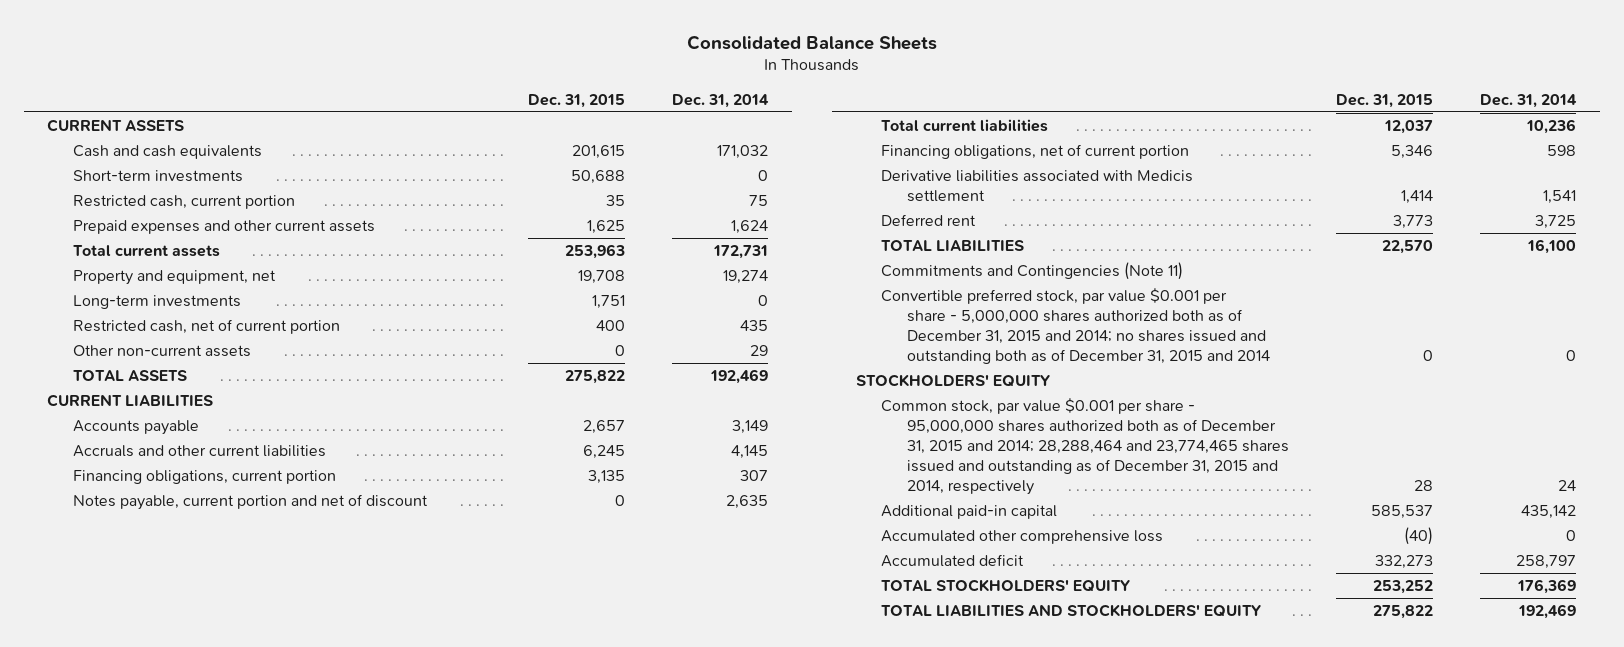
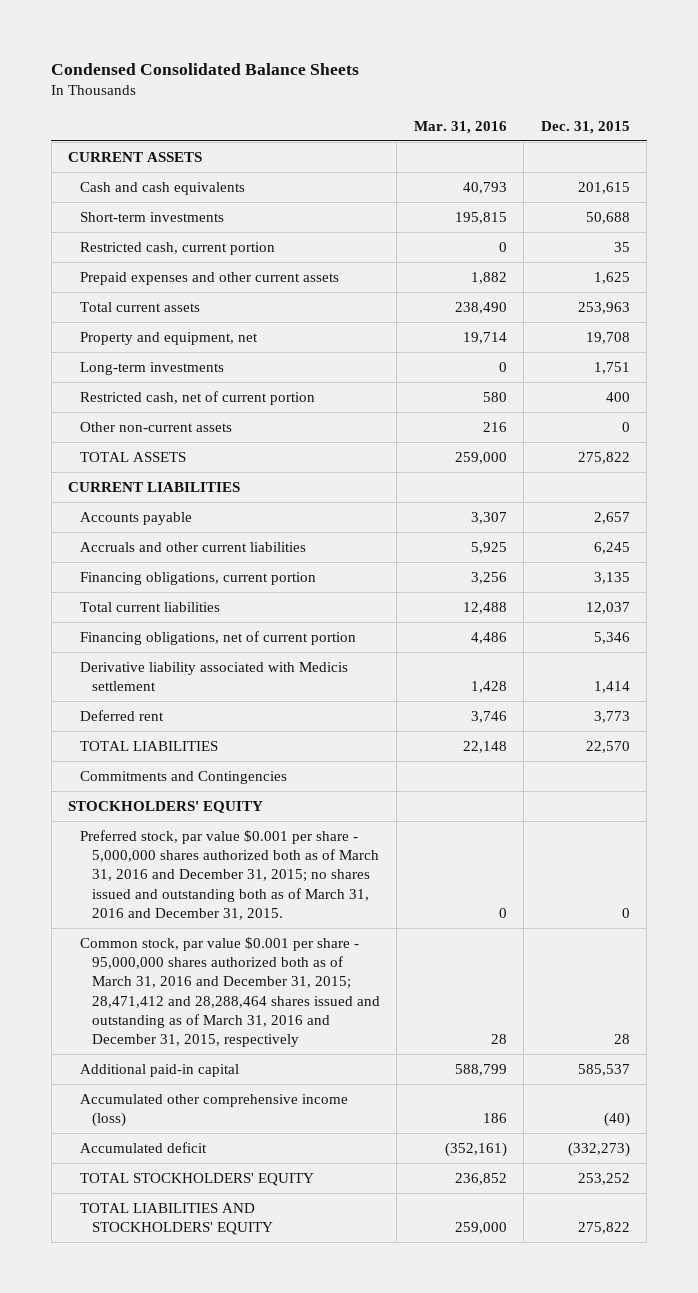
- Consolidated Balance Sheets
+ Condensed Consolidated Balance Sheets
- | Dec. 31, 2015 | Dec. 31, 2014
+ | Mar. 31, 2016 | Dec. 31, 2015
- Notes payable, current portion and net of discount | 0 | 2,635
- Derivative liabilities associated with Medicis settlement | 1,414 | 1,541
+ Derivative liability associated with Medicis settlement | 1,428 | 1,414
- Commitments and Contingencies (Note 11)
- Convertible preferred stock, par value $0.001 per share - 5,000,000 shares authorized both as of December 31, 2015 and 2014; no shares issued and outstanding both as of December 31, 2015 and 2014 | 0 | 0
+ Commitments and Contingencies
- Common stock, par value $0.001 per share - 95,000,000 shares authorized both as of December 31, 2015 and 2014; 28,288,464 and 23,774,465 shares issued and outstanding as of December 31, 2015 and 2014, respectively | 28 | 24
+ Preferred stock, par value $0.001 per share - 5,000,000 shares authorized both as of March 31, 2016 and December 31, 2015; no shares issued and outstanding both as of March 31, 2016 and December 31, 2015. | 0 | 0
+ Common stock, par value $0.001 per share - 95,000,000 shares authorized both as of March 31, 2016 and December 31, 2015; 28,471,412 and 28,288,464 shares issued and outstanding as of March 31, 2016 and December 31, 2015, respectively | 28 | 28
- Accumulated other comprehensive loss | (40) | 0
- Accumulated deficit | 332,273 | 258,797
+ Accumulated other comprehensive income (loss) | 186 | (40)
+ Accumulated deficit | (352,161) | (332,273)

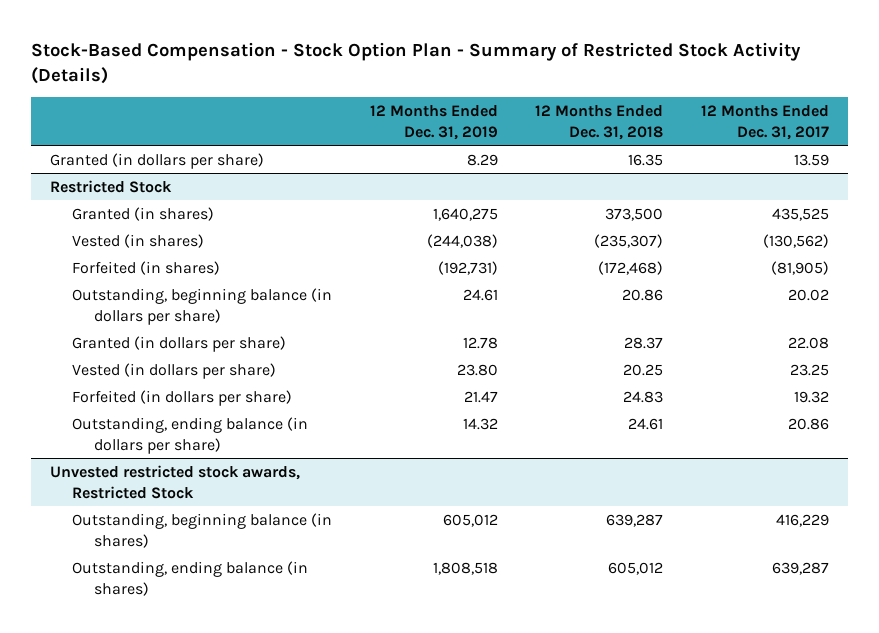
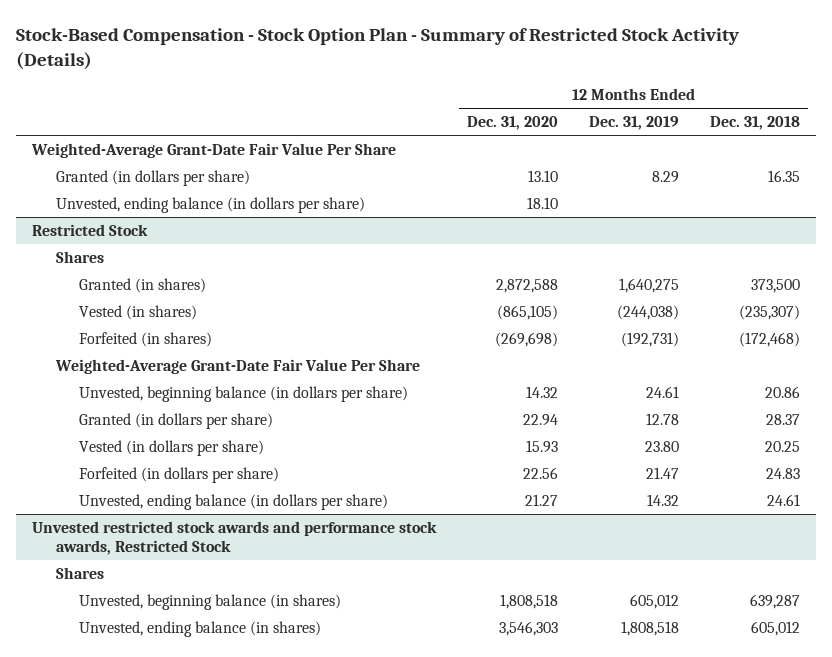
- | 12 Months Ended Dec. 31, 2019 | 12 Months Ended Dec. 31, 2018 | 12 Months Ended Dec. 31, 2017
+ | 12 Months Ended Dec. 31, 2020 | 12 Months Ended Dec. 31, 2019 | 12 Months Ended Dec. 31, 2018
+ Weighted-Average Grant-Date Fair Value Per Share
+ Unvested, ending balance (in dollars per share) | 18.10 | |
@ Restricted Stock
+ Shares
- Outstanding, beginning balance (in dollars per share) | 24.61 | 20.86 | 20.02
+ Weighted-Average Grant-Date Fair Value Per Share
+ Unvested, beginning balance (in dollars per share) | 14.32 | 24.61 | 20.86
- Outstanding, ending balance (in dollars per share) | 14.32 | 24.61 | 20.86
- Unvested restricted stock awards, Restricted Stock
- Outstanding, beginning balance (in shares) | 605,012 | 639,287 | 416,229
- Outstanding, ending balance (in shares) | 1,808,518 | 605,012 | 639,287
@ Restricted Stock
+ Unvested, ending balance (in dollars per share) | 21.27 | 14.32 | 24.61
+ Unvested restricted stock awards and performance stock awards, Restricted Stock
+ Shares
+ Unvested, beginning balance (in shares) | 1,808,518 | 605,012 | 639,287
+ Unvested, ending balance (in shares) | 3,546,303 | 1,808,518 | 605,012

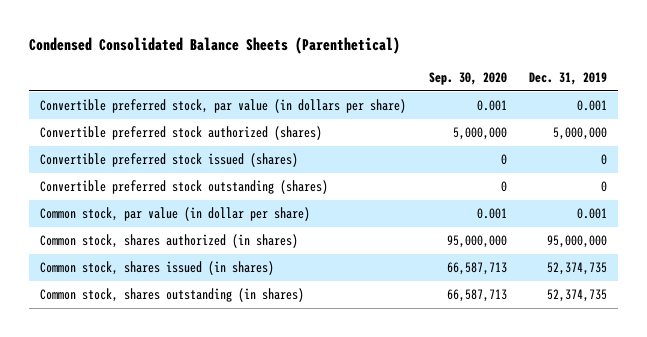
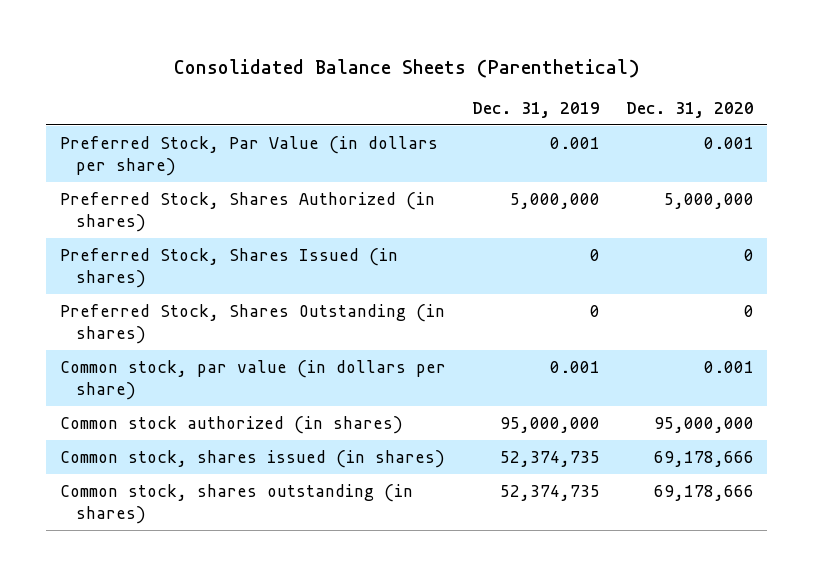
- Condensed Consolidated Balance Sheets (Parenthetical)
+ Consolidated Balance Sheets (Parenthetical)
- | Sep. 30, 2020 | Dec. 31, 2019
+ | Dec. 31, 2019 | Dec. 31, 2020
- Convertible preferred stock, par value (in dollars per share) | 0.001 | 0.001
- Convertible preferred stock authorized (shares) | 5,000,000 | 5,000,000
- Convertible preferred stock issued (shares) | 0 | 0
- Convertible preferred stock outstanding (shares) | 0 | 0
- Common stock, par value (in dollar per share) | 0.001 | 0.001
- Common stock, shares authorized (in shares) | 95,000,000 | 95,000,000
+ Preferred Stock, Par Value (in dollars per share) | 0.001 | 0.001
+ Preferred Stock, Shares Authorized (in shares) | 5,000,000 | 5,000,000
+ Preferred Stock, Shares Issued (in shares) | 0 | 0
+ Preferred Stock, Shares Outstanding (in shares) | 0 | 0
+ Common stock, par value (in dollars per share) | 0.001 | 0.001
+ Common stock authorized (in shares) | 95,000,000 | 95,000,000

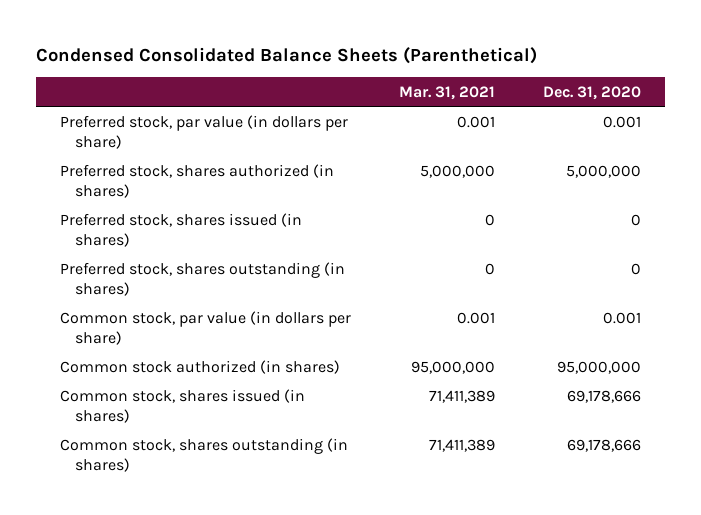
- Consolidated Balance Sheets (Parenthetical)
+ Condensed Consolidated Balance Sheets (Parenthetical)
- | Dec. 31, 2019 | Dec. 31, 2020
+ | Mar. 31, 2021 | Dec. 31, 2020
- Preferred Stock, Par Value (in dollars per share) | 0.001 | 0.001
- Preferred Stock, Shares Authorized (in shares) | 5,000,000 | 5,000,000
- Preferred Stock, Shares Issued (in shares) | 0 | 0
- Preferred Stock, Shares Outstanding (in shares) | 0 | 0
+ Preferred stock, par value (in dollars per share) | 0.001 | 0.001
+ Preferred stock, shares authorized (in shares) | 5,000,000 | 5,000,000
+ Preferred stock, shares issued (in shares) | 0 | 0
+ Preferred stock, shares outstanding (in shares) | 0 | 0

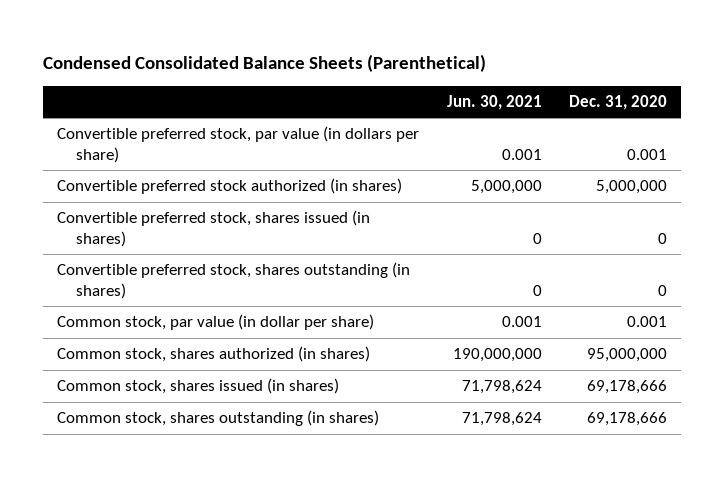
- | Mar. 31, 2021 | Dec. 31, 2020
+ | Jun. 30, 2021 | Dec. 31, 2020
- Preferred stock, par value (in dollars per share) | 0.001 | 0.001
- Preferred stock, shares authorized (in shares) | 5,000,000 | 5,000,000
- Preferred stock, shares issued (in shares) | 0 | 0
- Preferred stock, shares outstanding (in shares) | 0 | 0
- Common stock, par value (in dollars per share) | 0.001 | 0.001
- Common stock authorized (in shares) | 95,000,000 | 95,000,000
+ Convertible preferred stock, par value (in dollars per share) | 0.001 | 0.001
+ Convertible preferred stock authorized (in shares) | 5,000,000 | 5,000,000
+ Convertible preferred stock, shares issued (in shares) | 0 | 0
+ Convertible preferred stock, shares outstanding (in shares) | 0 | 0
+ Common stock, par value (in dollar per share) | 0.001 | 0.001
+ Common stock, shares authorized (in shares) | 190,000,000 | 95,000,000

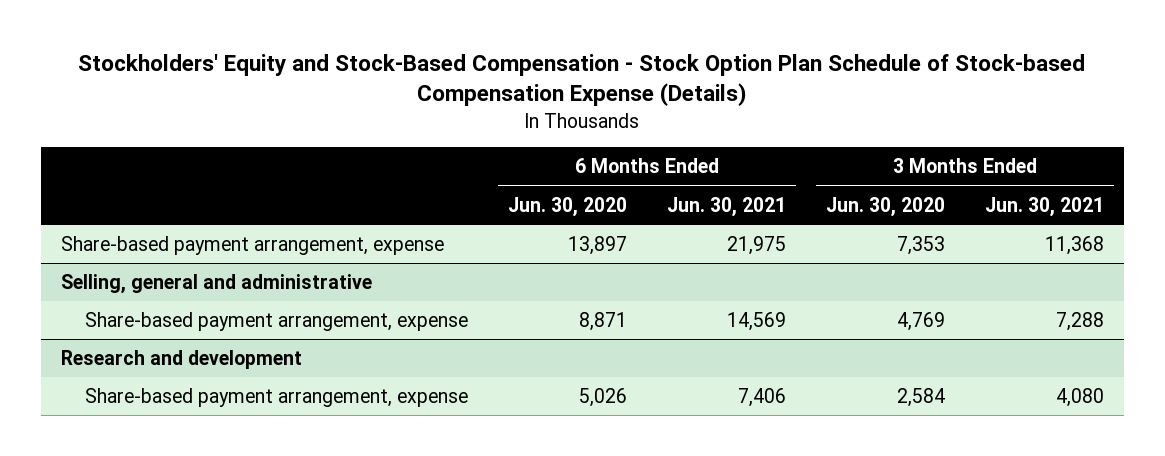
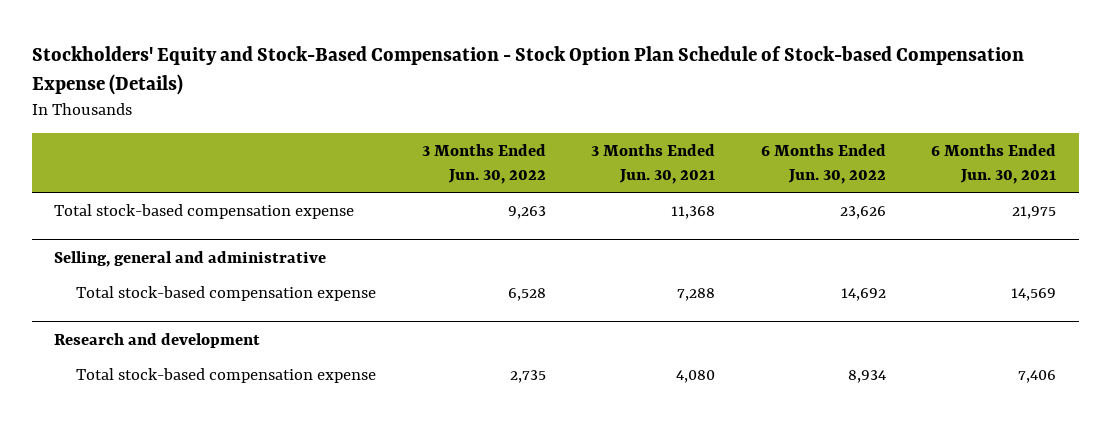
- | 6 Months Ended Jun. 30, 2020 | 6 Months Ended Jun. 30, 2021 | 3 Months Ended Jun. 30, 2020 | 3 Months Ended Jun. 30, 2021
+ | 3 Months Ended Jun. 30, 2022 | 3 Months Ended Jun. 30, 2021 | 6 Months Ended Jun. 30, 2022 | 6 Months Ended Jun. 30, 2021
- Share-based payment arrangement, expense | 13,897 | 21,975 | 7,353 | 11,368
+ Total stock-based compensation expense | 9,263 | 11,368 | 23,626 | 21,975
@ Selling, general and administrative
- Share-based payment arrangement, expense | 8,871 | 14,569 | 4,769 | 7,288
+ Total stock-based compensation expense | 6,528 | 7,288 | 14,692 | 14,569
@ Research and development
- Share-based payment arrangement, expense | 5,026 | 7,406 | 2,584 | 4,080
+ Total stock-based compensation expense | 2,735 | 4,080 | 8,934 | 7,406

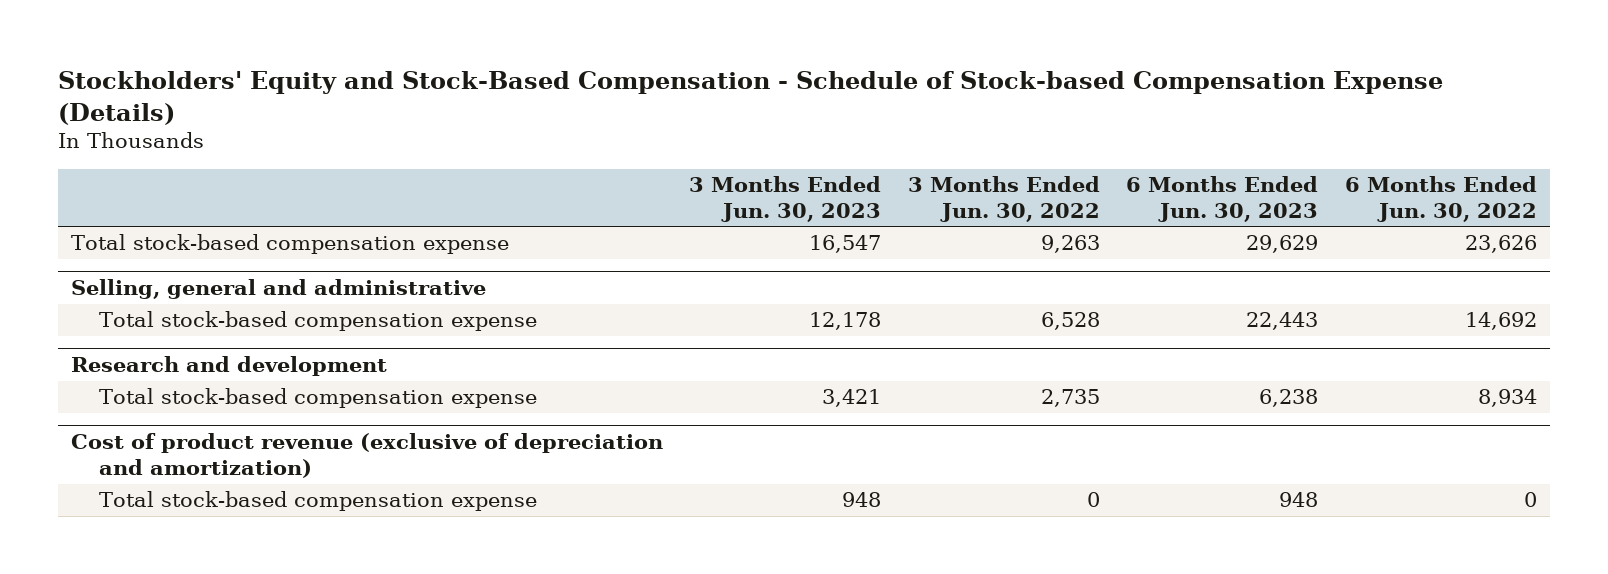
- Stockholders' Equity and Stock-Based Compensation - Stock Option Plan Schedule of Stock-based Compensation Expense (Details)
+ Stockholders' Equity and Stock-Based Compensation - Schedule of Stock-based Compensation Expense (Details)
- | 3 Months Ended Jun. 30, 2022 | 3 Months Ended Jun. 30, 2021 | 6 Months Ended Jun. 30, 2022 | 6 Months Ended Jun. 30, 2021
+ | 3 Months Ended Jun. 30, 2023 | 3 Months Ended Jun. 30, 2022 | 6 Months Ended Jun. 30, 2023 | 6 Months Ended Jun. 30, 2022
+ Cost of product revenue (exclusive of depreciation and amortization)
+ Total stock-based compensation expense | 948 | 0 | 948 | 0

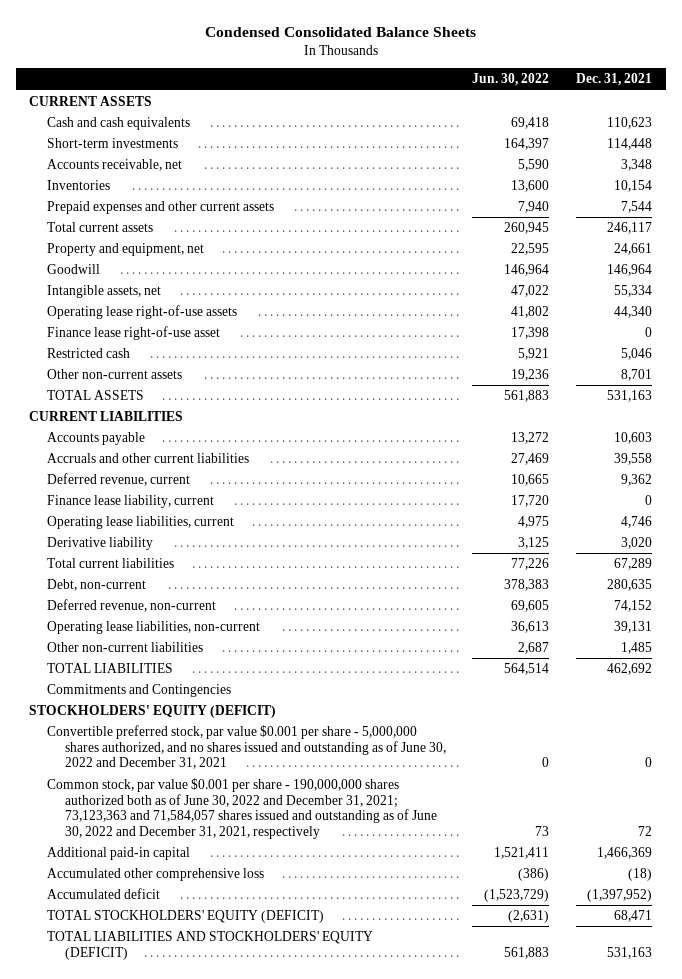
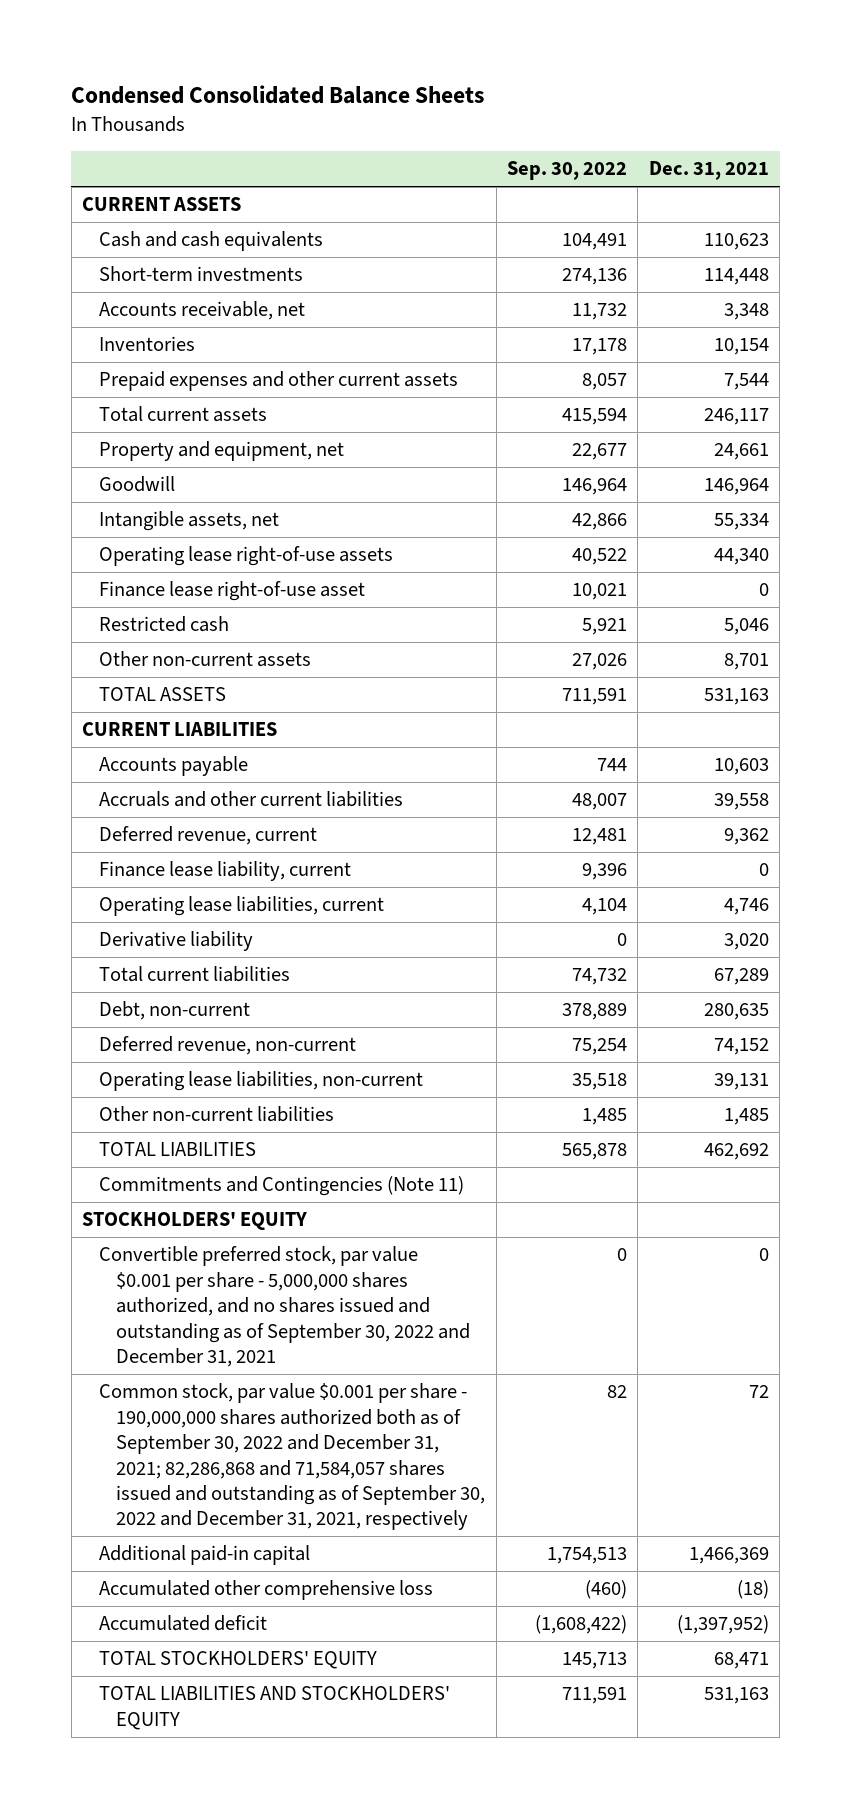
- | Jun. 30, 2022 | Dec. 31, 2021
+ | Sep. 30, 2022 | Dec. 31, 2021
- Commitments and Contingencies
- STOCKHOLDERS' EQUITY (DEFICIT)
- Convertible preferred stock, par value $0.001 per share - 5,000,000 shares authorized, and no shares issued and outstanding as of June 30, 2022 and December 31, 2021 | 0 | 0
- Common stock, par value $0.001 per share - 190,000,000 shares authorized both as of June 30, 2022 and December 31, 2021; 73,123,363 and 71,584,057 shares issued and outstanding as of June 30, 2022 and December 31, 2021, respectively | 73 | 72
+ Commitments and Contingencies (Note 11)
+ STOCKHOLDERS' EQUITY
+ Convertible preferred stock, par value $0.001 per share - 5,000,000 shares authorized, and no shares issued and outstanding as of September 30, 2022 and December 31, 2021 | 0 | 0
+ Common stock, par value $0.001 per share - 190,000,000 shares authorized both as of September 30, 2022 and December 31, 2021; 82,286,868 and 71,584,057 shares issued and outstanding as of September 30, 2022 and December 31, 2021, respectively | 82 | 72
- TOTAL STOCKHOLDERS' EQUITY (DEFICIT) | (2,631) | 68,471
- TOTAL LIABILITIES AND STOCKHOLDERS' EQUITY (DEFICIT) | 561,883 | 531,163
+ TOTAL STOCKHOLDERS' EQUITY | 145,713 | 68,471
+ TOTAL LIABILITIES AND STOCKHOLDERS' EQUITY | 711,591 | 531,163

